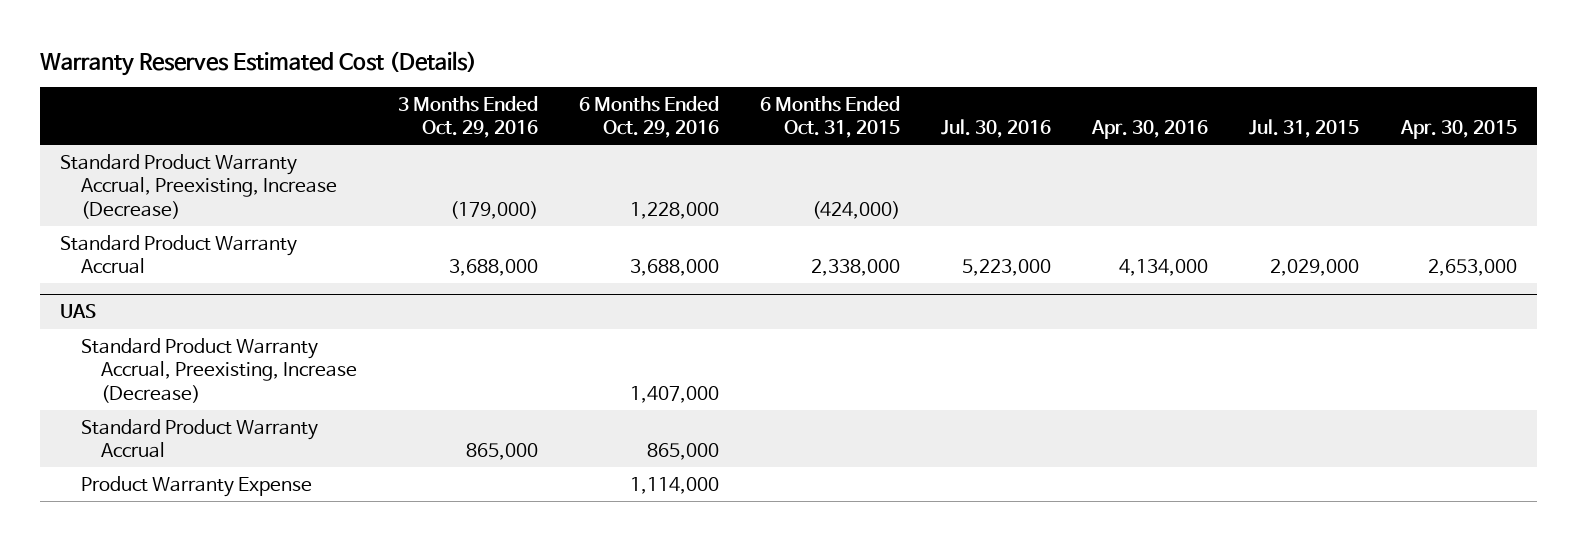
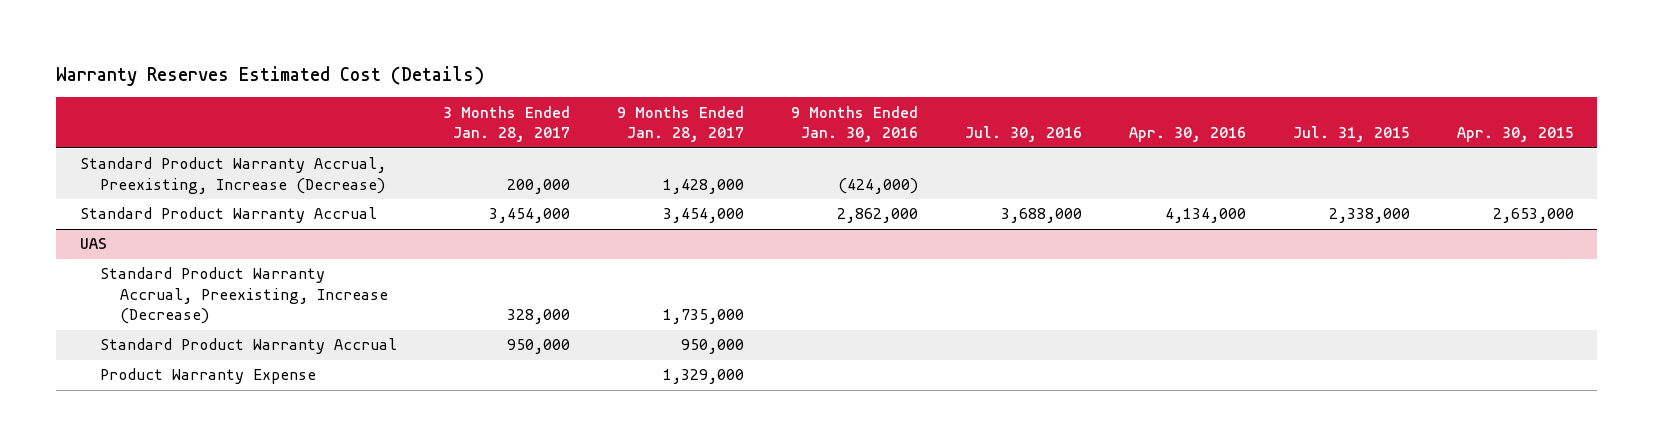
- | 3 Months Ended Oct. 29, 2016 | 6 Months Ended Oct. 29, 2016 | 6 Months Ended Oct. 31, 2015 | Jul. 30, 2016 | Apr. 30, 2016 | Jul. 31, 2015 | Apr. 30, 2015
+ | 3 Months Ended Jan. 28, 2017 | 9 Months Ended Jan. 28, 2017 | 9 Months Ended Jan. 30, 2016 | Jul. 30, 2016 | Apr. 30, 2016 | Jul. 31, 2015 | Apr. 30, 2015
- Standard Product Warranty Accrual | 3,688,000 | 3,688,000 | 2,338,000 | 5,223,000 | 4,134,000 | 2,029,000 | 2,653,000
+ Standard Product Warranty Accrual | 3,454,000 | 3,454,000 | 2,862,000 | 3,688,000 | 4,134,000 | 2,338,000 | 2,653,000

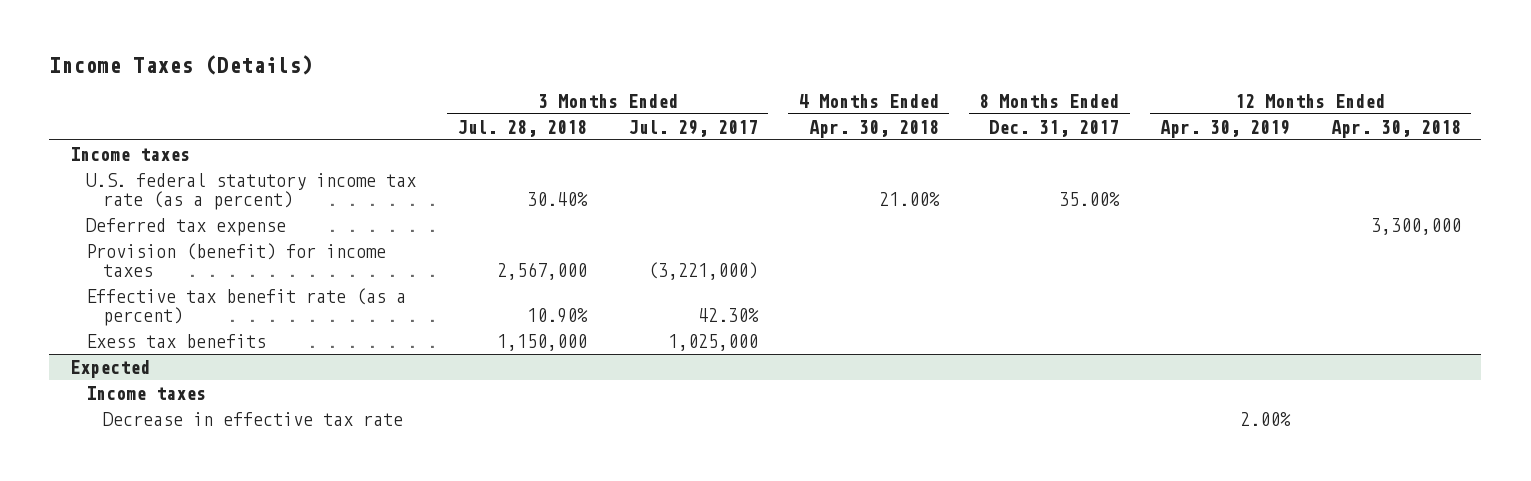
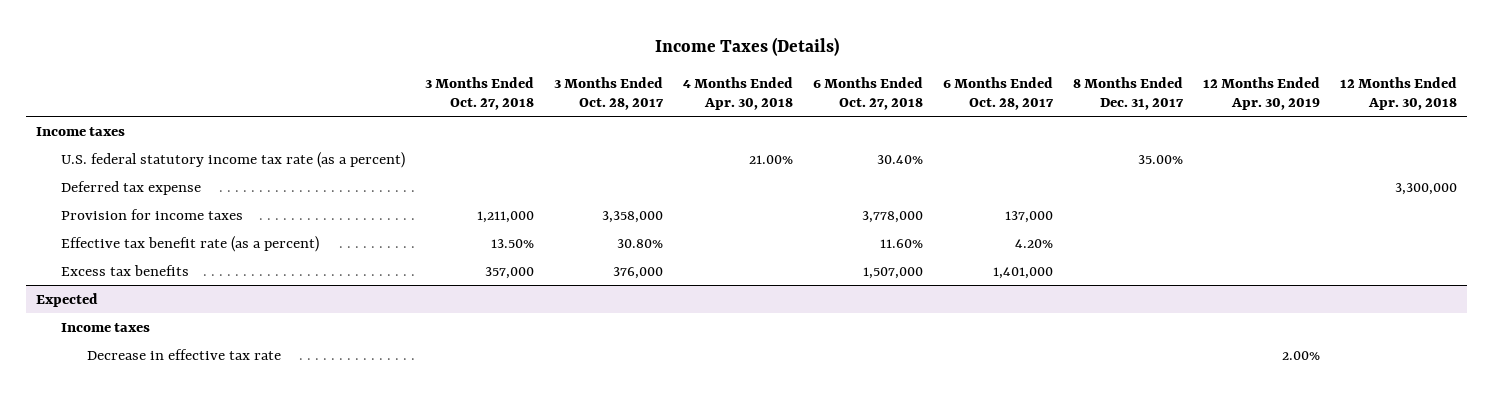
- | 3 Months Ended Jul. 28, 2018 | 3 Months Ended Jul. 29, 2017 | 4 Months Ended Apr. 30, 2018 | 8 Months Ended Dec. 31, 2017 | 12 Months Ended Apr. 30, 2019 | 12 Months Ended Apr. 30, 2018
+ | 3 Months Ended Oct. 27, 2018 | 3 Months Ended Oct. 28, 2017 | 4 Months Ended Apr. 30, 2018 | 6 Months Ended Oct. 27, 2018 | 6 Months Ended Oct. 28, 2017 | 8 Months Ended Dec. 31, 2017 | 12 Months Ended Apr. 30, 2019 | 12 Months Ended Apr. 30, 2018
- Provision (benefit) for income taxes | 2,567,000 | (3,221,000) | | | |
+ Provision for income taxes | 1,211,000 | 3,358,000 | | 3,778,000 | 137,000 | | |
- Exess tax benefits | 1,150,000 | 1,025,000 | | | |
+ Excess tax benefits | 357,000 | 376,000 | | 1,507,000 | 1,401,000 | | |

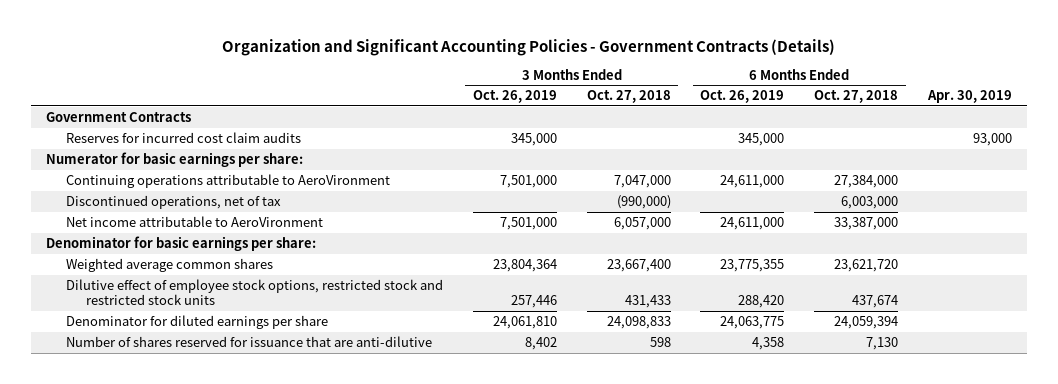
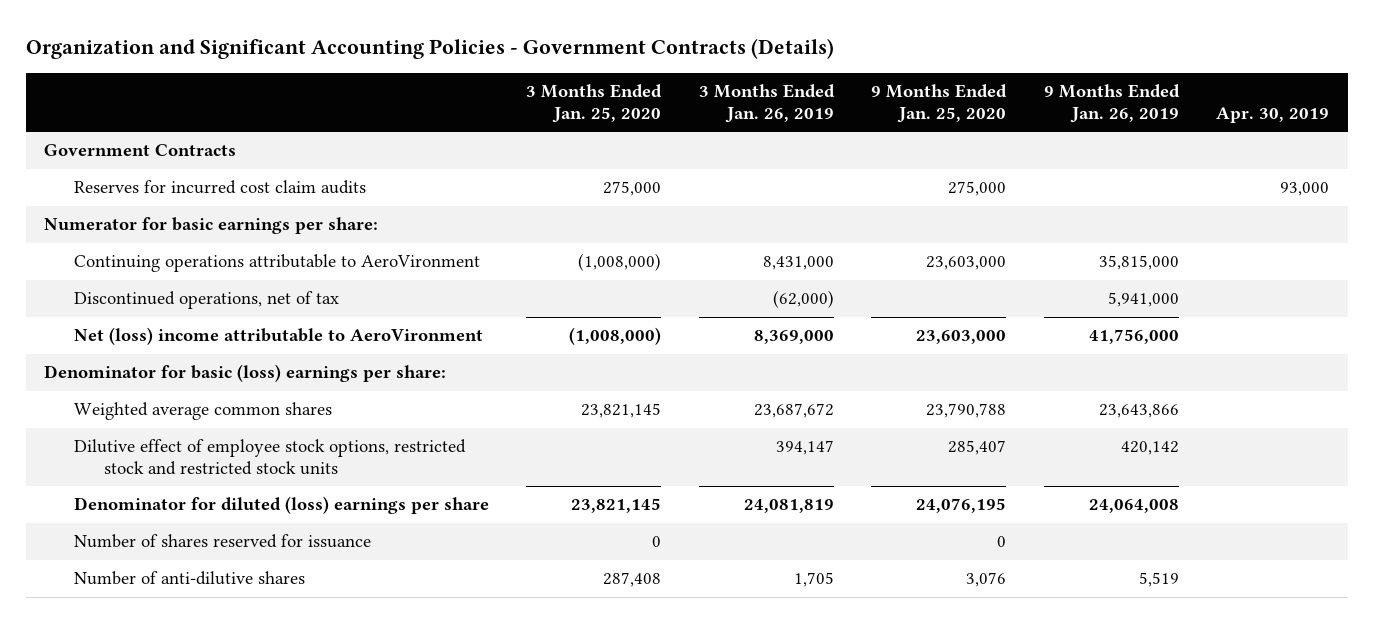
- | 3 Months Ended Oct. 26, 2019 | 3 Months Ended Oct. 27, 2018 | 6 Months Ended Oct. 26, 2019 | 6 Months Ended Oct. 27, 2018 | Apr. 30, 2019
+ | 3 Months Ended Jan. 25, 2020 | 3 Months Ended Jan. 26, 2019 | 9 Months Ended Jan. 25, 2020 | 9 Months Ended Jan. 26, 2019 | Apr. 30, 2019
- Net income attributable to AeroVironment | 7,501,000 | 6,057,000 | 24,611,000 | 33,387,000 |
- Denominator for basic earnings per share:
+ Net (loss) income attributable to AeroVironment | (1,008,000) | 8,369,000 | 23,603,000 | 41,756,000 |
+ Denominator for basic (loss) earnings per share:
- Denominator for diluted earnings per share | 24,061,810 | 24,098,833 | 24,063,775 | 24,059,394 |
- Number of shares reserved for issuance that are anti-dilutive | 8,402 | 598 | 4,358 | 7,130 |
+ Denominator for diluted (loss) earnings per share | 23,821,145 | 24,081,819 | 24,076,195 | 24,064,008 |
+ Number of shares reserved for issuance | 0 | | 0 | |
+ Number of anti-dilutive shares | 287,408 | 1,705 | 3,076 | 5,519 |

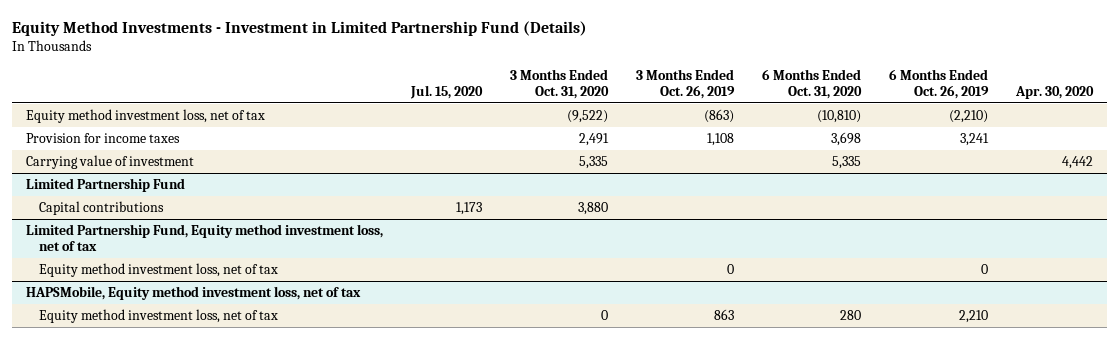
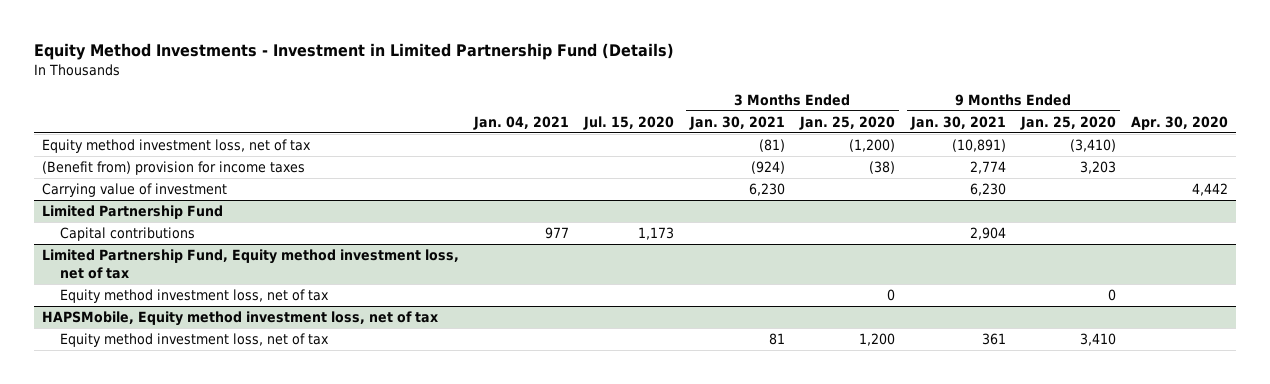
- | Jul. 15, 2020 | 3 Months Ended Oct. 31, 2020 | 3 Months Ended Oct. 26, 2019 | 6 Months Ended Oct. 31, 2020 | 6 Months Ended Oct. 26, 2019 | Apr. 30, 2020
+ | Jan. 04, 2021 | Jul. 15, 2020 | 3 Months Ended Jan. 30, 2021 | 3 Months Ended Jan. 25, 2020 | 9 Months Ended Jan. 30, 2021 | 9 Months Ended Jan. 25, 2020 | Apr. 30, 2020
- Provision for income taxes | | 2,491 | 1,108 | 3,698 | 3,241 |
+ (Benefit from) provision for income taxes | | | (924) | (38) | 2,774 | 3,203 |

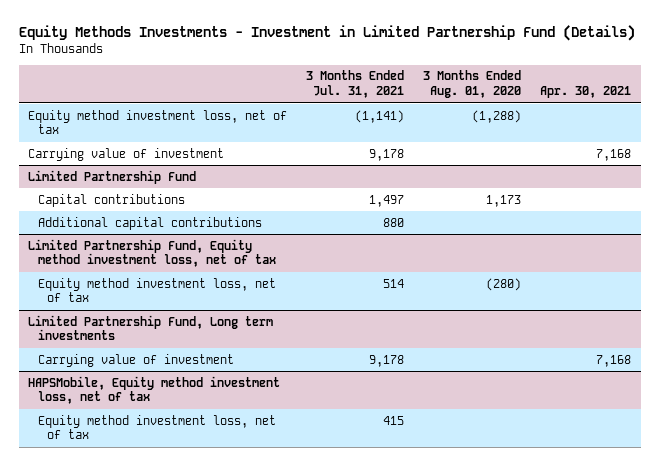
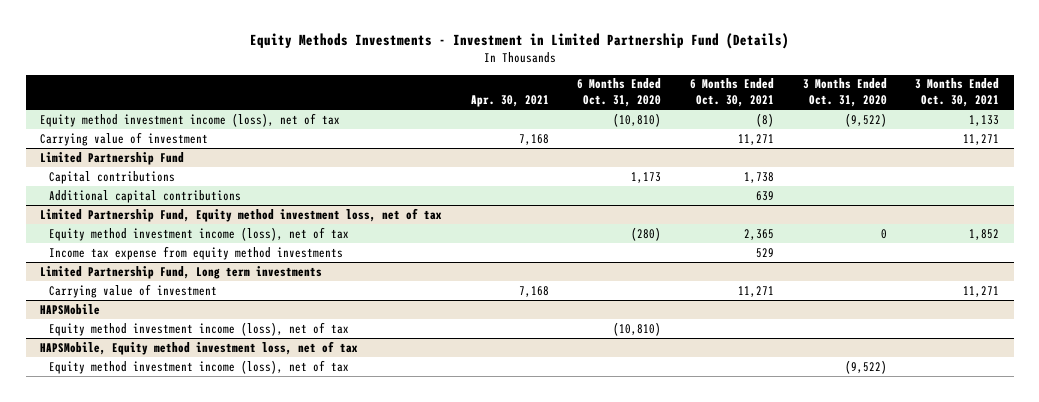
- | 3 Months Ended Jul. 31, 2021 | 3 Months Ended Aug. 01, 2020 | Apr. 30, 2021
+ | Apr. 30, 2021 | 6 Months Ended Oct. 31, 2020 | 6 Months Ended Oct. 30, 2021 | 3 Months Ended Oct. 31, 2020 | 3 Months Ended Oct. 30, 2021
- Equity method investment loss, net of tax | (1,141) | (1,288) |
+ Equity method investment income (loss), net of tax | | (10,810) | (8) | (9,522) | 1,133
@ Limited Partnership Fund, Equity method investment loss, net of tax
- Equity method investment loss, net of tax | 514 | (280) |
+ Equity method investment income (loss), net of tax | | (280) | 2,365 | 0 | 1,852
+ Income tax expense from equity method investments | | | 529 | |
+ HAPSMobile
+ Equity method investment income (loss), net of tax | | (10,810) | | |
@ HAPSMobile, Equity method investment loss, net of tax
- Equity method investment loss, net of tax | 415 | |
+ Equity method investment income (loss), net of tax | | | | (9,522) |

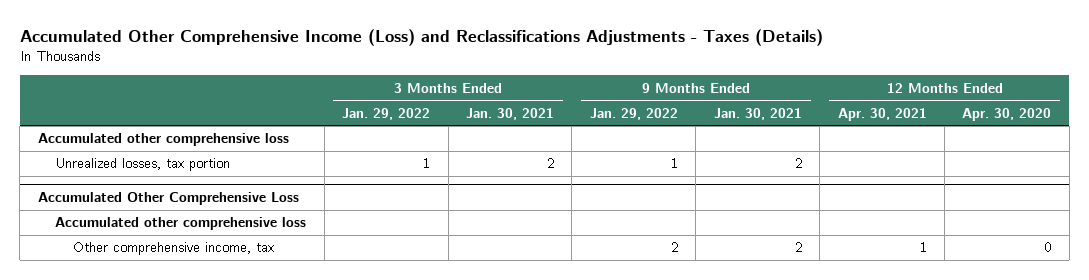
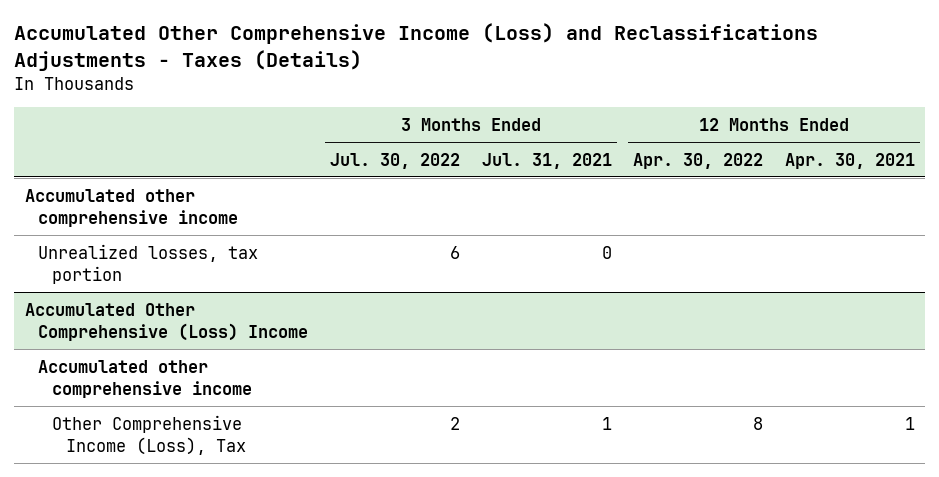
- | 3 Months Ended Jan. 29, 2022 | 3 Months Ended Jan. 30, 2021 | 9 Months Ended Jan. 29, 2022 | 9 Months Ended Jan. 30, 2021 | 12 Months Ended Apr. 30, 2021 | 12 Months Ended Apr. 30, 2020
+ | 3 Months Ended Jul. 30, 2022 | 3 Months Ended Jul. 31, 2021 | 12 Months Ended Apr. 30, 2022 | 12 Months Ended Apr. 30, 2021
- Accumulated other comprehensive loss
+ Accumulated other comprehensive income
- Accumulated Other Comprehensive Loss
- Accumulated other comprehensive loss
- Other comprehensive income, tax | | | 2 | 2 | 1 | 0
+ Accumulated Other Comprehensive (Loss) Income
+ Accumulated other comprehensive income
+ Other Comprehensive Income (Loss), Tax | 2 | 1 | 8 | 1

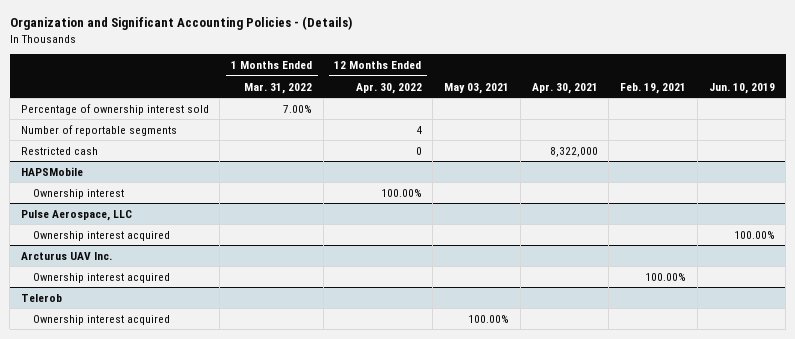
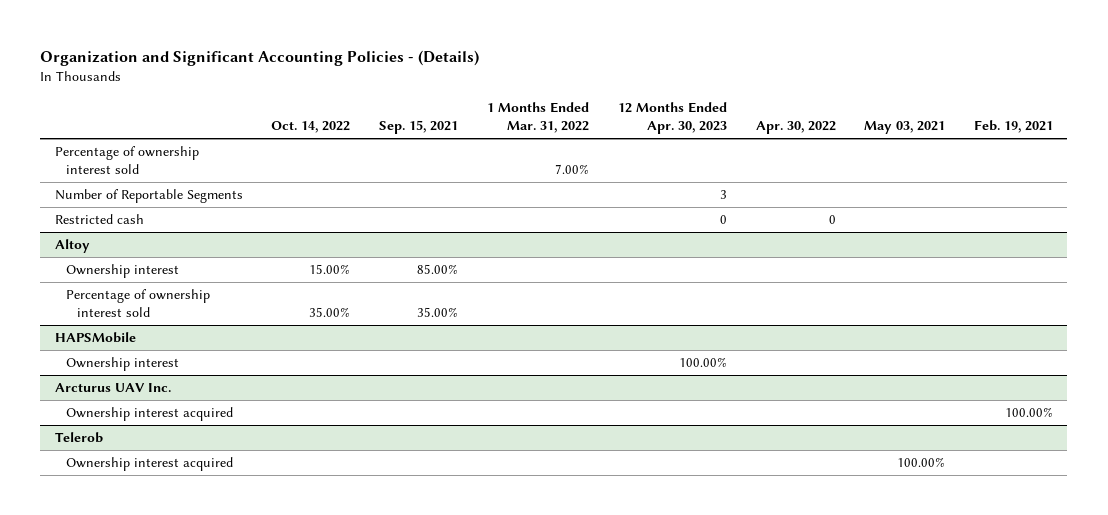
- | 1 Months Ended Mar. 31, 2022 | 12 Months Ended Apr. 30, 2022 | May 03, 2021 | Apr. 30, 2021 | Feb. 19, 2021 | Jun. 10, 2019
+ | Oct. 14, 2022 | Sep. 15, 2021 | 1 Months Ended Mar. 31, 2022 | 12 Months Ended Apr. 30, 2023 | Apr. 30, 2022 | May 03, 2021 | Feb. 19, 2021
- Number of reportable segments | | 4 | | | |
+ Number of Reportable Segments | | | | 3 | | |
+ Altoy
+ Ownership interest | 15.00% | 85.00% | | | | |
+ Percentage of ownership interest sold | 35.00% | 35.00% | | | | |
- Pulse Aerospace, LLC
- Ownership interest acquired | | | | | | 100.00%

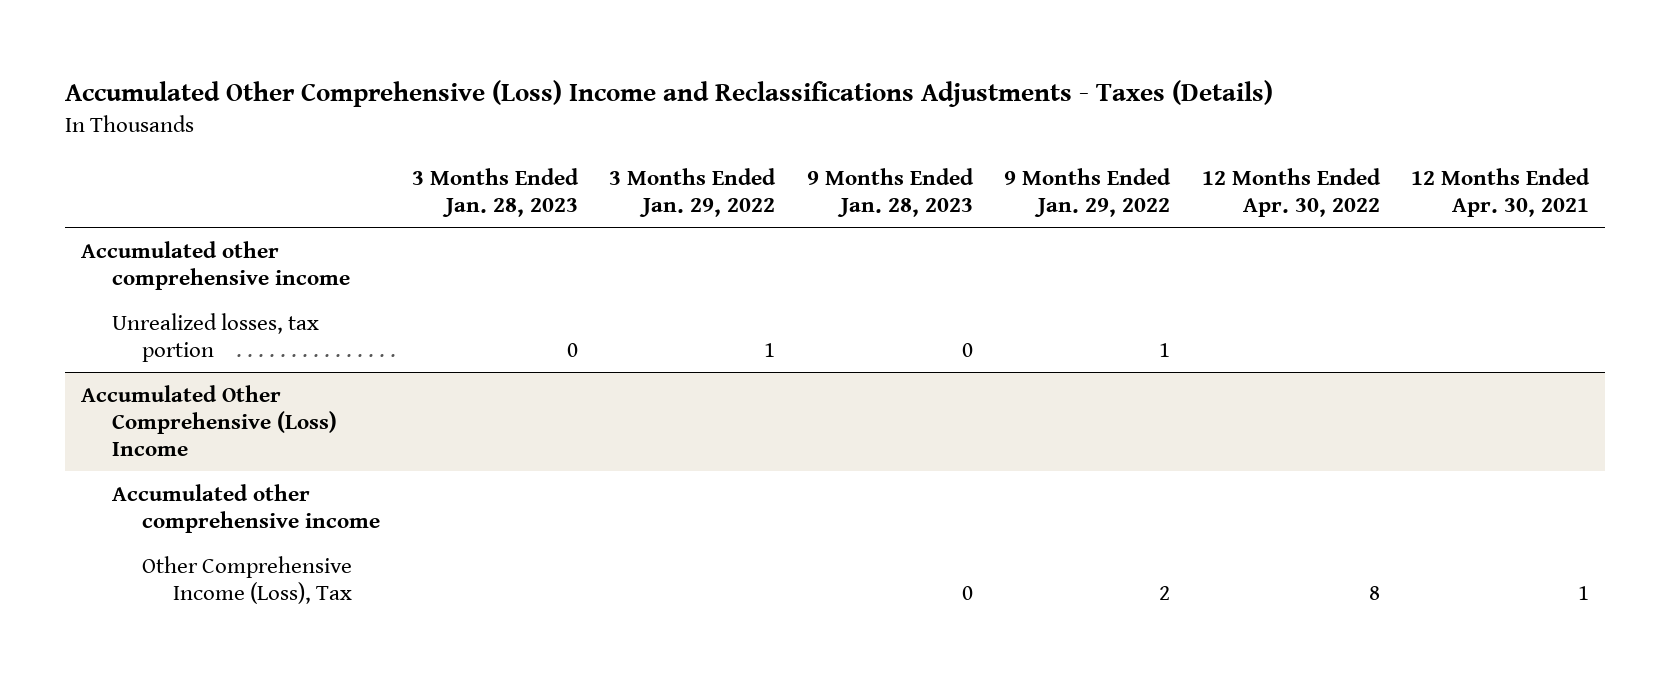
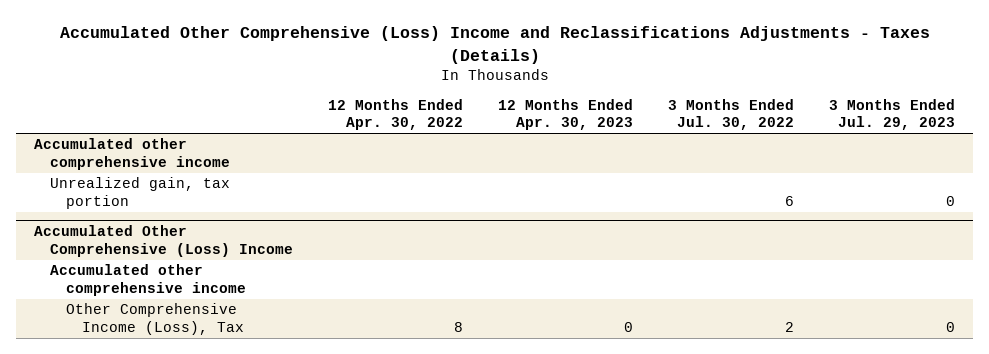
- | 3 Months Ended Jan. 28, 2023 | 3 Months Ended Jan. 29, 2022 | 9 Months Ended Jan. 28, 2023 | 9 Months Ended Jan. 29, 2022 | 12 Months Ended Apr. 30, 2022 | 12 Months Ended Apr. 30, 2021
+ | 12 Months Ended Apr. 30, 2022 | 12 Months Ended Apr. 30, 2023 | 3 Months Ended Jul. 30, 2022 | 3 Months Ended Jul. 29, 2023
- Unrealized losses, tax portion | 0 | 1 | 0 | 1 | |
+ Unrealized gain, tax portion | | | 6 | 0

